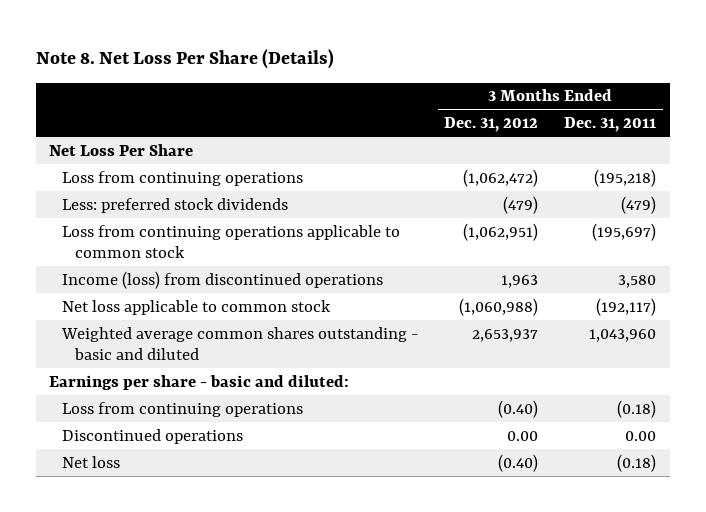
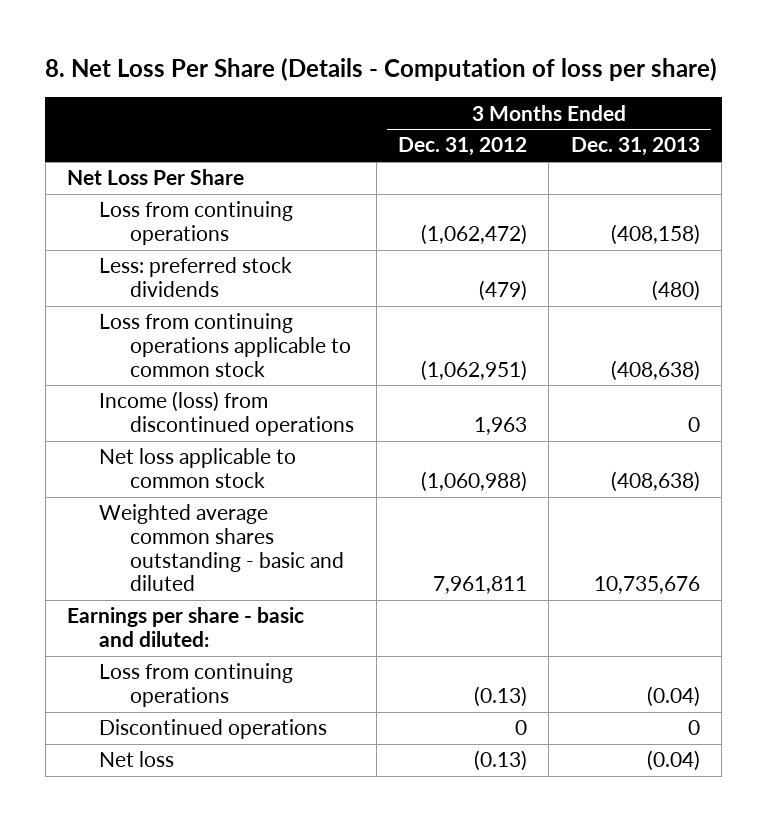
- Note 8. Net Loss Per Share (Details)
+ 8. Net Loss Per Share (Details - Computation of loss per share)
- | 3 Months Ended Dec. 31, 2012 | 3 Months Ended Dec. 31, 2011
+ | 3 Months Ended Dec. 31, 2012 | 3 Months Ended Dec. 31, 2013
- Weighted average common shares outstanding - basic and diluted | 2,653,937 | 1,043,960
+ Weighted average common shares outstanding - basic and diluted | 7,961,811 | 10,735,676
- Loss from continuing operations | (0.40) | (0.18)
- Discontinued operations | 0.00 | 0.00
- Net loss | (0.40) | (0.18)
+ Loss from continuing operations | (0.13) | (0.04)
+ Discontinued operations | 0 | 0
+ Net loss | (0.13) | (0.04)

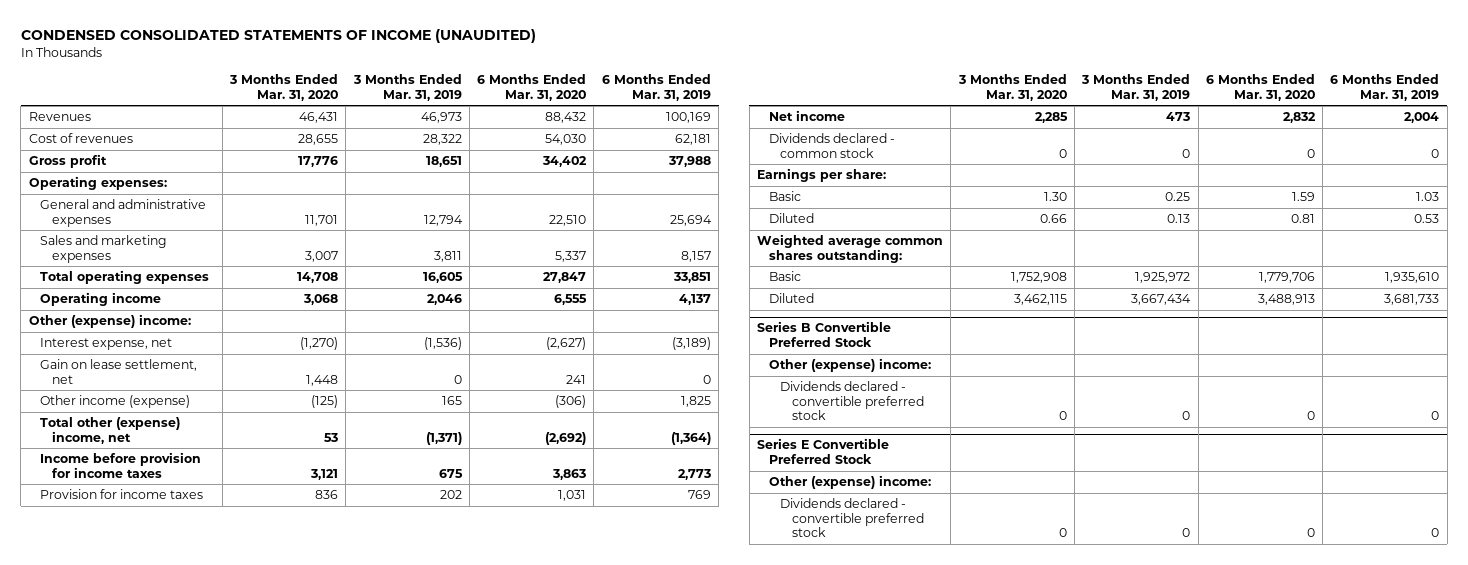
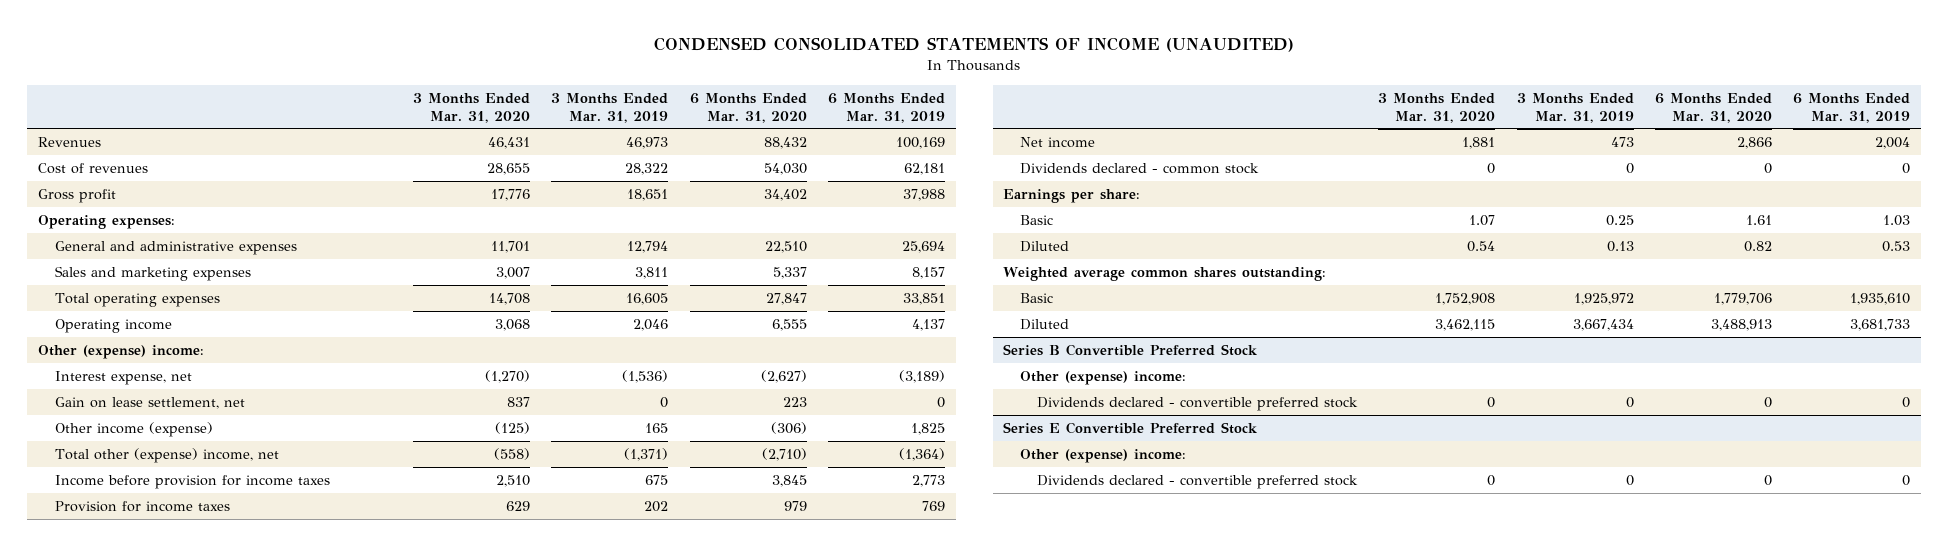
- Gain on lease settlement, net | 1,448 | 0 | 241 | 0
+ Gain on lease settlement, net | 837 | 0 | 223 | 0
- Total other (expense) income, net | 53 | (1,371) | (2,692) | (1,364)
- Income before provision for income taxes | 3,121 | 675 | 3,863 | 2,773
- Provision for income taxes | 836 | 202 | 1,031 | 769
- Net income | 2,285 | 473 | 2,832 | 2,004
+ Total other (expense) income, net | (558) | (1,371) | (2,710) | (1,364)
+ Income before provision for income taxes | 2,510 | 675 | 3,845 | 2,773
+ Provision for income taxes | 629 | 202 | 979 | 769
+ Net income | 1,881 | 473 | 2,866 | 2,004
- Basic | 1.30 | 0.25 | 1.59 | 1.03
- Diluted | 0.66 | 0.13 | 0.81 | 0.53
+ Basic | 1.07 | 0.25 | 1.61 | 1.03
+ Diluted | 0.54 | 0.13 | 0.82 | 0.53

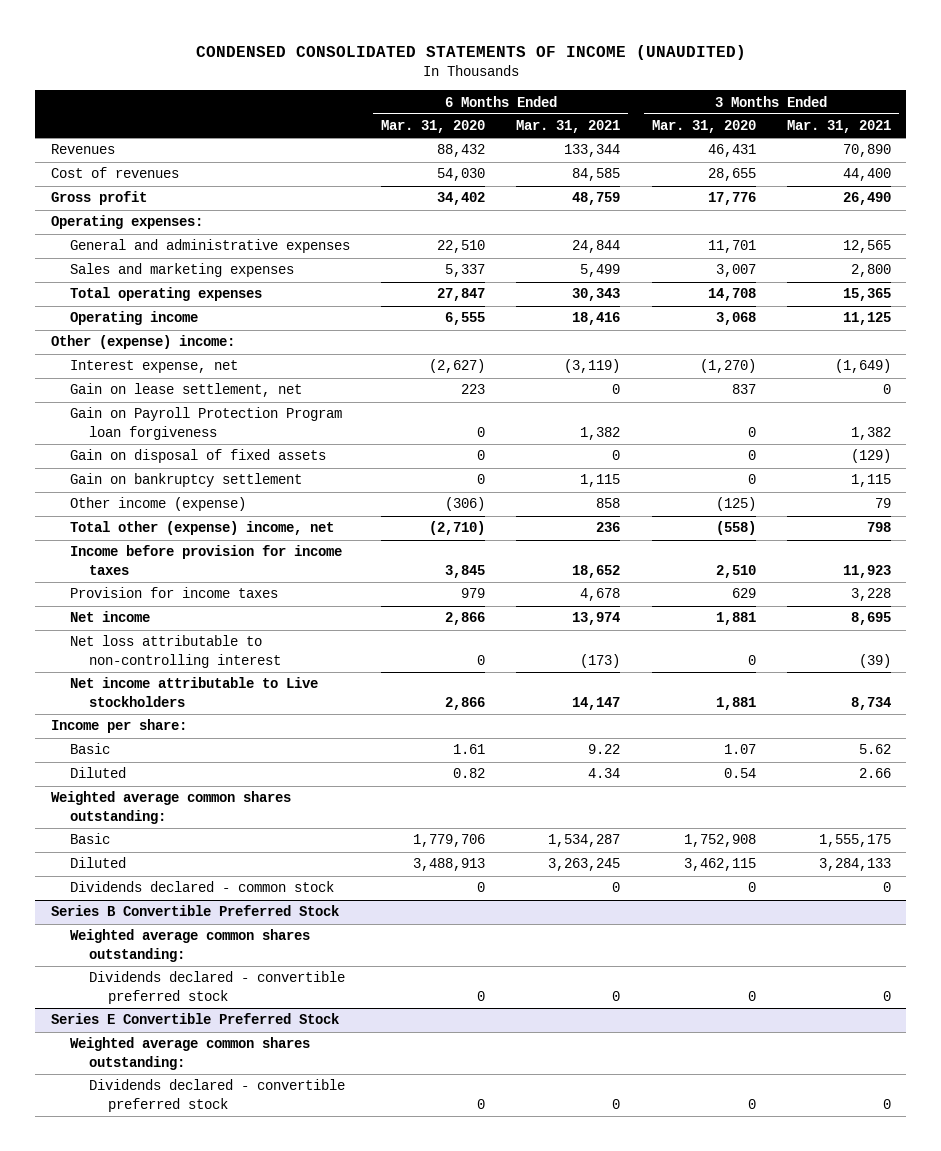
- | 3 Months Ended Mar. 31, 2020 | 3 Months Ended Mar. 31, 2019 | 6 Months Ended Mar. 31, 2020 | 6 Months Ended Mar. 31, 2019
+ | 6 Months Ended Mar. 31, 2020 | 6 Months Ended Mar. 31, 2021 | 3 Months Ended Mar. 31, 2020 | 3 Months Ended Mar. 31, 2021
+ Gain on Payroll Protection Program loan forgiveness | 0 | 1,382 | 0 | 1,382
+ Gain on disposal of fixed assets | 0 | 0 | 0 | (129)
+ Gain on bankruptcy settlement | 0 | 1,115 | 0 | 1,115
- Earnings per share:
+ Net loss attributable to non-controlling interest | 0 | (173) | 0 | (39)
+ Net income attributable to Live stockholders | 2,866 | 14,147 | 1,881 | 8,734
+ Income per share:
moved down: Dividends declared - common stock | 0 | 0 | 0 | 0
@ Series B Convertible Preferred Stock
- Other (expense) income:
+ Weighted average common shares outstanding:
@ Series E Convertible Preferred Stock
- Other (expense) income:
+ Weighted average common shares outstanding:

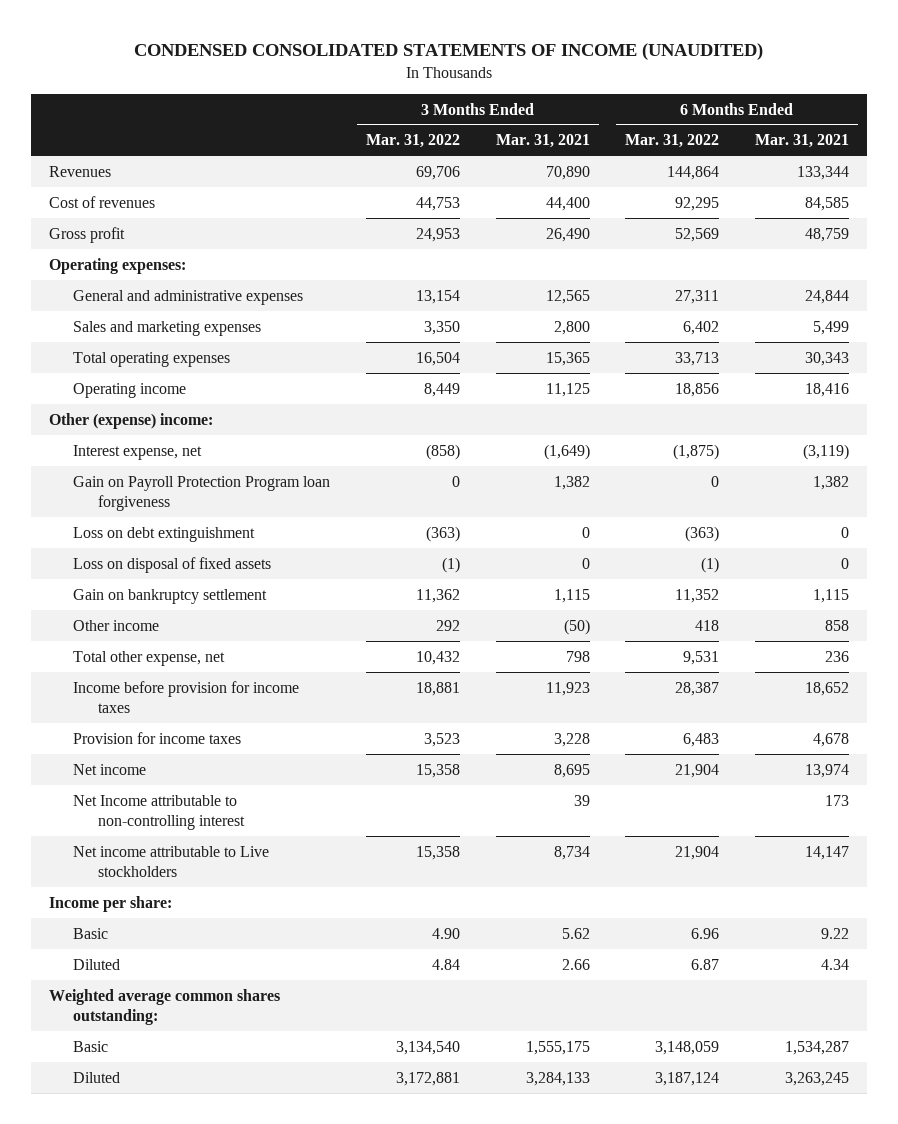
- | 6 Months Ended Mar. 31, 2020 | 6 Months Ended Mar. 31, 2021 | 3 Months Ended Mar. 31, 2020 | 3 Months Ended Mar. 31, 2021
+ | 3 Months Ended Mar. 31, 2022 | 3 Months Ended Mar. 31, 2021 | 6 Months Ended Mar. 31, 2022 | 6 Months Ended Mar. 31, 2021
- Gain on lease settlement, net | 223 | 0 | 837 | 0
- Gain on disposal of fixed assets | 0 | 0 | 0 | (129)
+ Loss on debt extinguishment | (363) | 0 | (363) | 0
+ Loss on disposal of fixed assets | (1) | 0 | (1) | 0
- Other income (expense) | (306) | 858 | (125) | 79
- Total other (expense) income, net | (2,710) | 236 | (558) | 798
+ Other income | 292 | (50) | 418 | 858
+ Total other expense, net | 10,432 | 798 | 9,531 | 236
- Net loss attributable to non-controlling interest | 0 | (173) | 0 | (39)
+ Net Income attributable to non-controlling interest | | 39 | | 173
- Dividends declared - common stock | 0 | 0 | 0 | 0
- Series B Convertible Preferred Stock
- Weighted average common shares outstanding:
- Dividends declared - convertible preferred stock | 0 | 0 | 0 | 0
- Series E Convertible Preferred Stock
- Weighted average common shares outstanding:
- Dividends declared - convertible preferred stock | 0 | 0 | 0 | 0

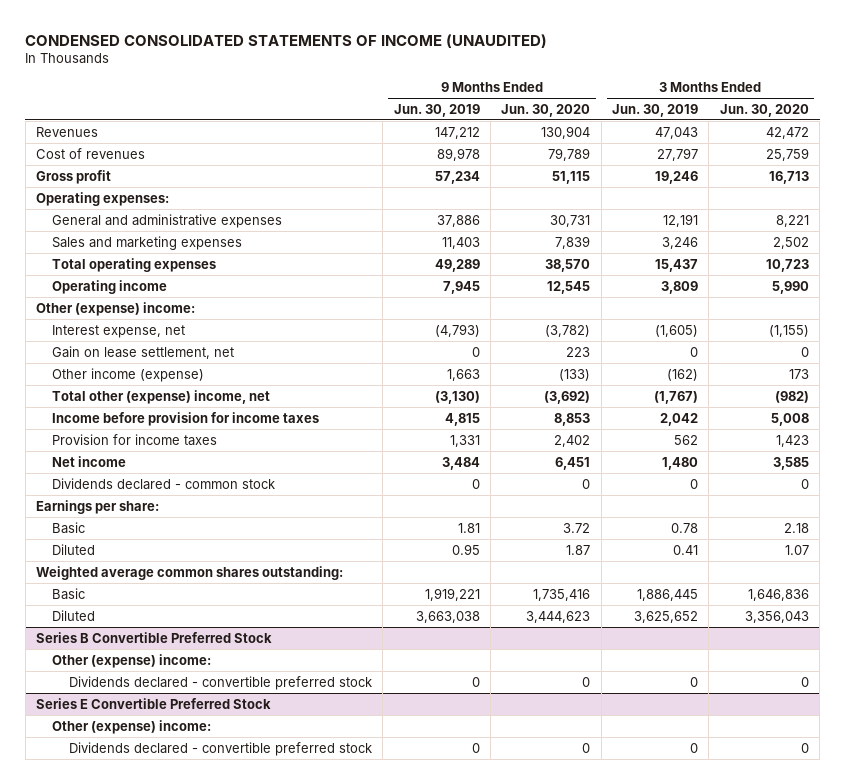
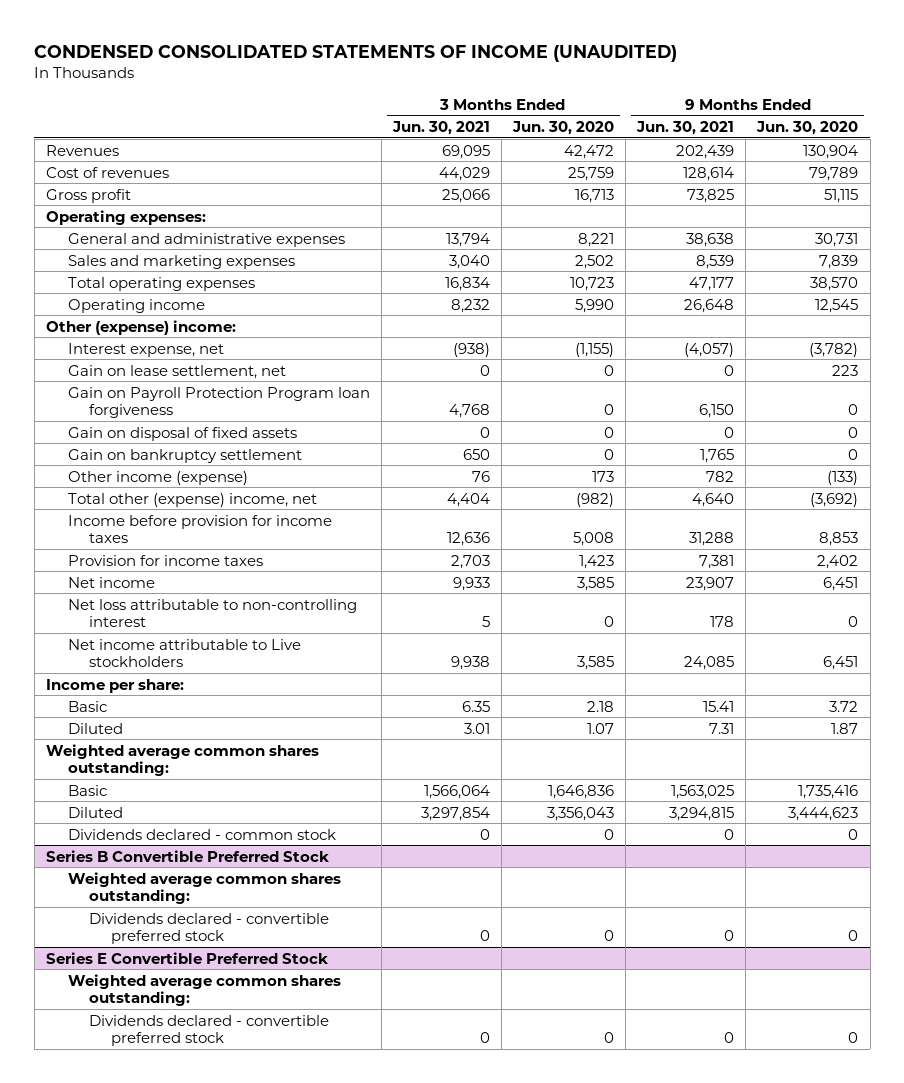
- | 9 Months Ended Jun. 30, 2019 | 9 Months Ended Jun. 30, 2020 | 3 Months Ended Jun. 30, 2019 | 3 Months Ended Jun. 30, 2020
+ | 3 Months Ended Jun. 30, 2021 | 3 Months Ended Jun. 30, 2020 | 9 Months Ended Jun. 30, 2021 | 9 Months Ended Jun. 30, 2020
+ Gain on Payroll Protection Program loan forgiveness | 4,768 | 0 | 6,150 | 0
+ Gain on disposal of fixed assets | 0 | 0 | 0 | 0
+ Gain on bankruptcy settlement | 650 | 0 | 1,765 | 0
- Earnings per share:
+ Net loss attributable to non-controlling interest | 5 | 0 | 178 | 0
+ Net income attributable to Live stockholders | 9,938 | 3,585 | 24,085 | 6,451
+ Income per share:
moved down: Dividends declared - common stock | 0 | 0 | 0 | 0
@ Series B Convertible Preferred Stock
- Other (expense) income:
+ Weighted average common shares outstanding:
@ Series E Convertible Preferred Stock
- Other (expense) income:
+ Weighted average common shares outstanding:

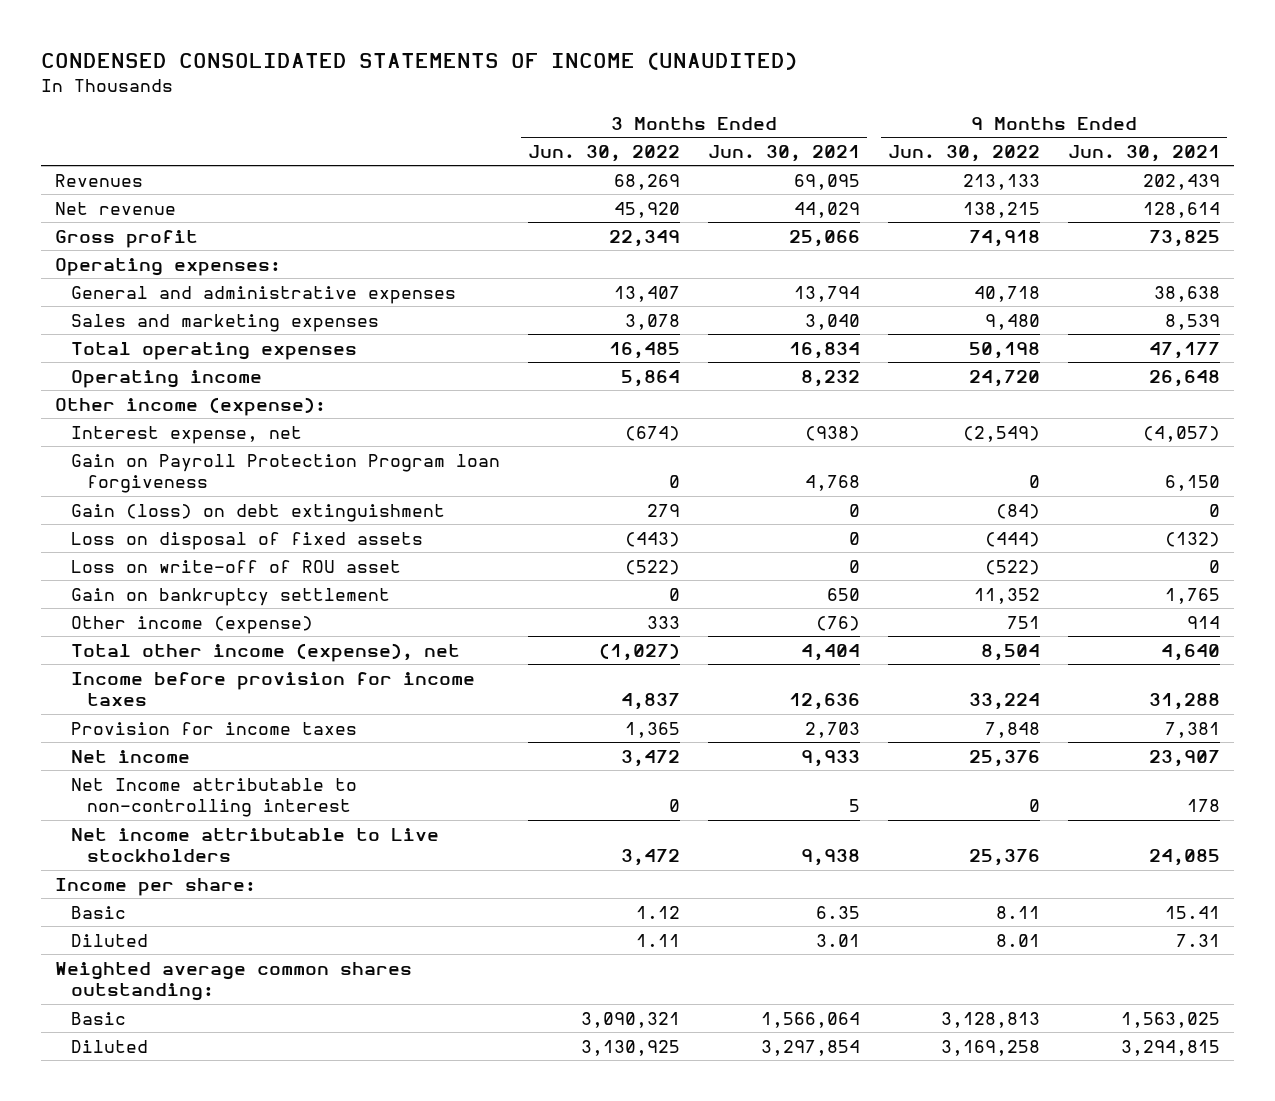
- | 3 Months Ended Jun. 30, 2021 | 3 Months Ended Jun. 30, 2020 | 9 Months Ended Jun. 30, 2021 | 9 Months Ended Jun. 30, 2020
+ | 3 Months Ended Jun. 30, 2022 | 3 Months Ended Jun. 30, 2021 | 9 Months Ended Jun. 30, 2022 | 9 Months Ended Jun. 30, 2021
- Cost of revenues | 44,029 | 25,759 | 128,614 | 79,789
+ Net revenue | 45,920 | 44,029 | 138,215 | 128,614
- Other (expense) income:
+ Other income (expense):
- Gain on lease settlement, net | 0 | 0 | 0 | 223
- Gain on disposal of fixed assets | 0 | 0 | 0 | 0
+ Gain (loss) on debt extinguishment | 279 | 0 | (84) | 0
+ Loss on disposal of fixed assets | (443) | 0 | (444) | (132)
+ Loss on write-off of ROU asset | (522) | 0 | (522) | 0
- Other income (expense) | 76 | 173 | 782 | (133)
- Total other (expense) income, net | 4,404 | (982) | 4,640 | (3,692)
+ Other income (expense) | 333 | (76) | 751 | 914
+ Total other income (expense), net | (1,027) | 4,404 | 8,504 | 4,640
- Net loss attributable to non-controlling interest | 5 | 0 | 178 | 0
+ Net Income attributable to non-controlling interest | 0 | 5 | 0 | 178
- Dividends declared - common stock | 0 | 0 | 0 | 0
- Series B Convertible Preferred Stock
- Weighted average common shares outstanding:
- Dividends declared - convertible preferred stock | 0 | 0 | 0 | 0
- Series E Convertible Preferred Stock
- Weighted average common shares outstanding:
- Dividends declared - convertible preferred stock | 0 | 0 | 0 | 0

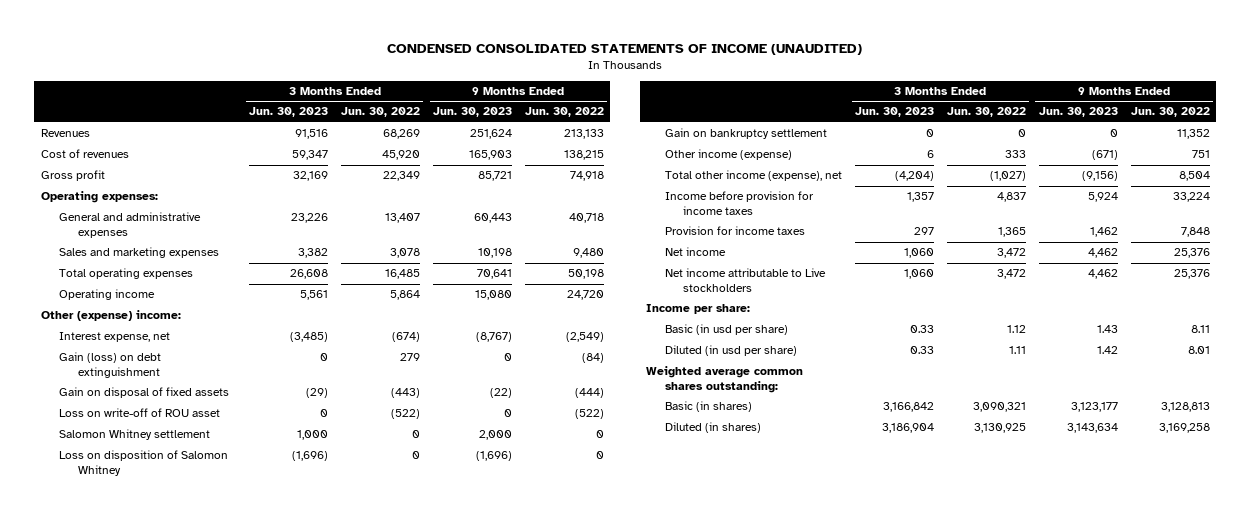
- | 3 Months Ended Jun. 30, 2022 | 3 Months Ended Jun. 30, 2021 | 9 Months Ended Jun. 30, 2022 | 9 Months Ended Jun. 30, 2021
+ | 3 Months Ended Jun. 30, 2023 | 3 Months Ended Jun. 30, 2022 | 9 Months Ended Jun. 30, 2023 | 9 Months Ended Jun. 30, 2022
- Net revenue | 45,920 | 44,029 | 138,215 | 128,614
+ Cost of revenues | 59,347 | 45,920 | 165,903 | 138,215
- Other income (expense):
+ Other (expense) income:
- Gain on Payroll Protection Program loan forgiveness | 0 | 4,768 | 0 | 6,150
- Loss on disposal of fixed assets | (443) | 0 | (444) | (132)
+ Gain on disposal of fixed assets | (29) | (443) | (22) | (444)
+ Salomon Whitney settlement | 1,000 | 0 | 2,000 | 0
+ Loss on disposition of Salomon Whitney | (1,696) | 0 | (1,696) | 0
- Net Income attributable to non-controlling interest | 0 | 5 | 0 | 178
- Basic | 1.12 | 6.35 | 8.11 | 15.41
- Diluted | 1.11 | 3.01 | 8.01 | 7.31
+ Basic (in usd per share) | 0.33 | 1.12 | 1.43 | 8.11
+ Diluted (in usd per share) | 0.33 | 1.11 | 1.42 | 8.01
- Basic | 3,090,321 | 1,566,064 | 3,128,813 | 1,563,025
- Diluted | 3,130,925 | 3,297,854 | 3,169,258 | 3,294,815
+ Basic (in shares) | 3,166,842 | 3,090,321 | 3,123,177 | 3,128,813
+ Diluted (in shares) | 3,186,904 | 3,130,925 | 3,143,634 | 3,169,258

